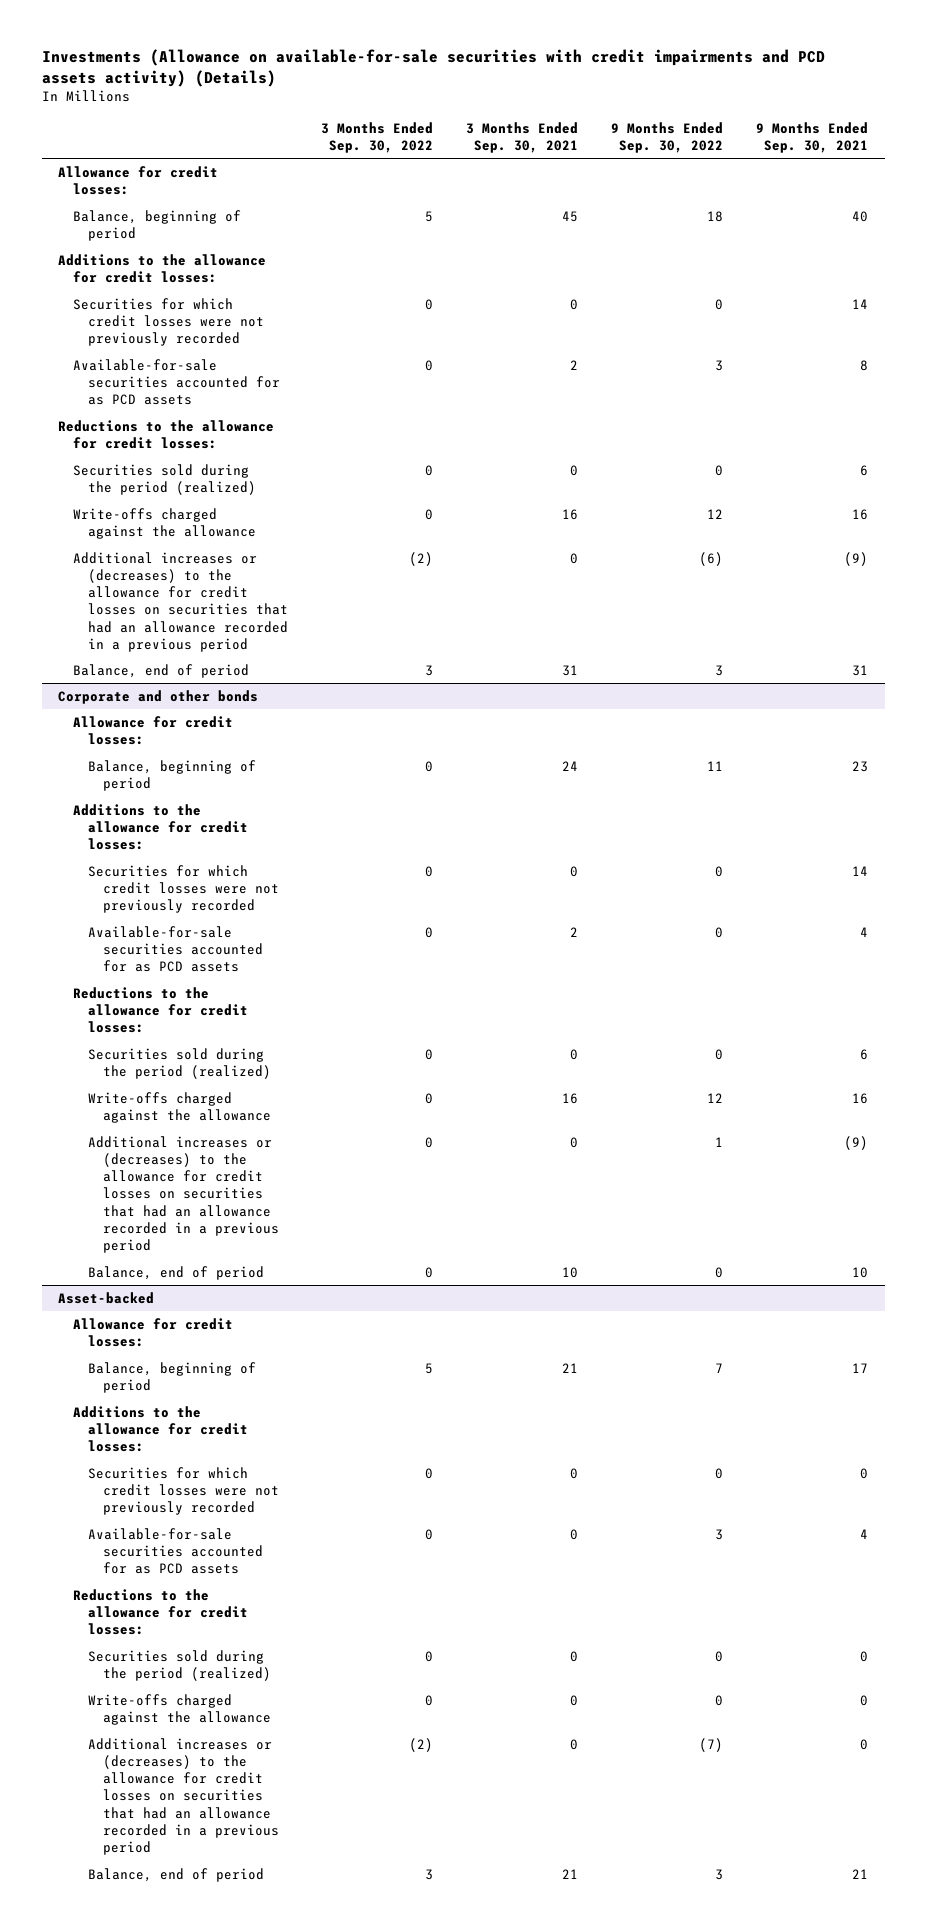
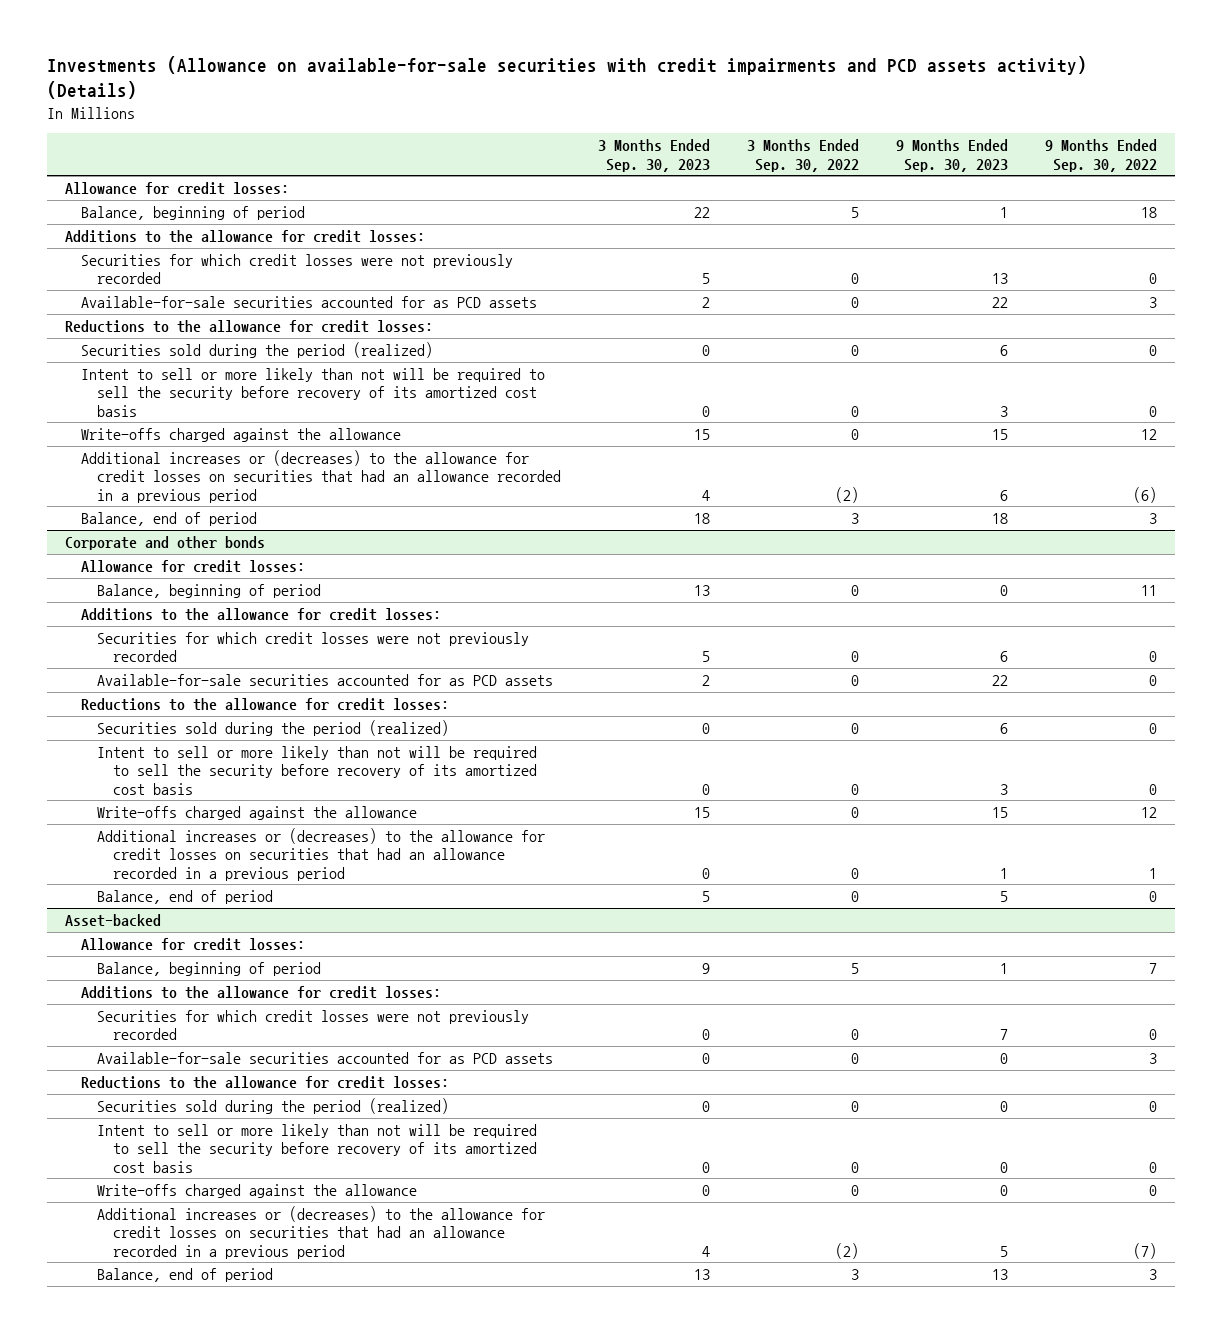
- | 3 Months Ended Sep. 30, 2022 | 3 Months Ended Sep. 30, 2021 | 9 Months Ended Sep. 30, 2022 | 9 Months Ended Sep. 30, 2021
+ | 3 Months Ended Sep. 30, 2023 | 3 Months Ended Sep. 30, 2022 | 9 Months Ended Sep. 30, 2023 | 9 Months Ended Sep. 30, 2022
+ Intent to sell or more likely than not will be required to sell the security before recovery of its amortized cost basis | 0 | 0 | 3 | 0
@ Corporate and other bonds
+ Intent to sell or more likely than not will be required to sell the security before recovery of its amortized cost basis | 0 | 0 | 3 | 0
@ Asset-backed
+ Intent to sell or more likely than not will be required to sell the security before recovery of its amortized cost basis | 0 | 0 | 0 | 0

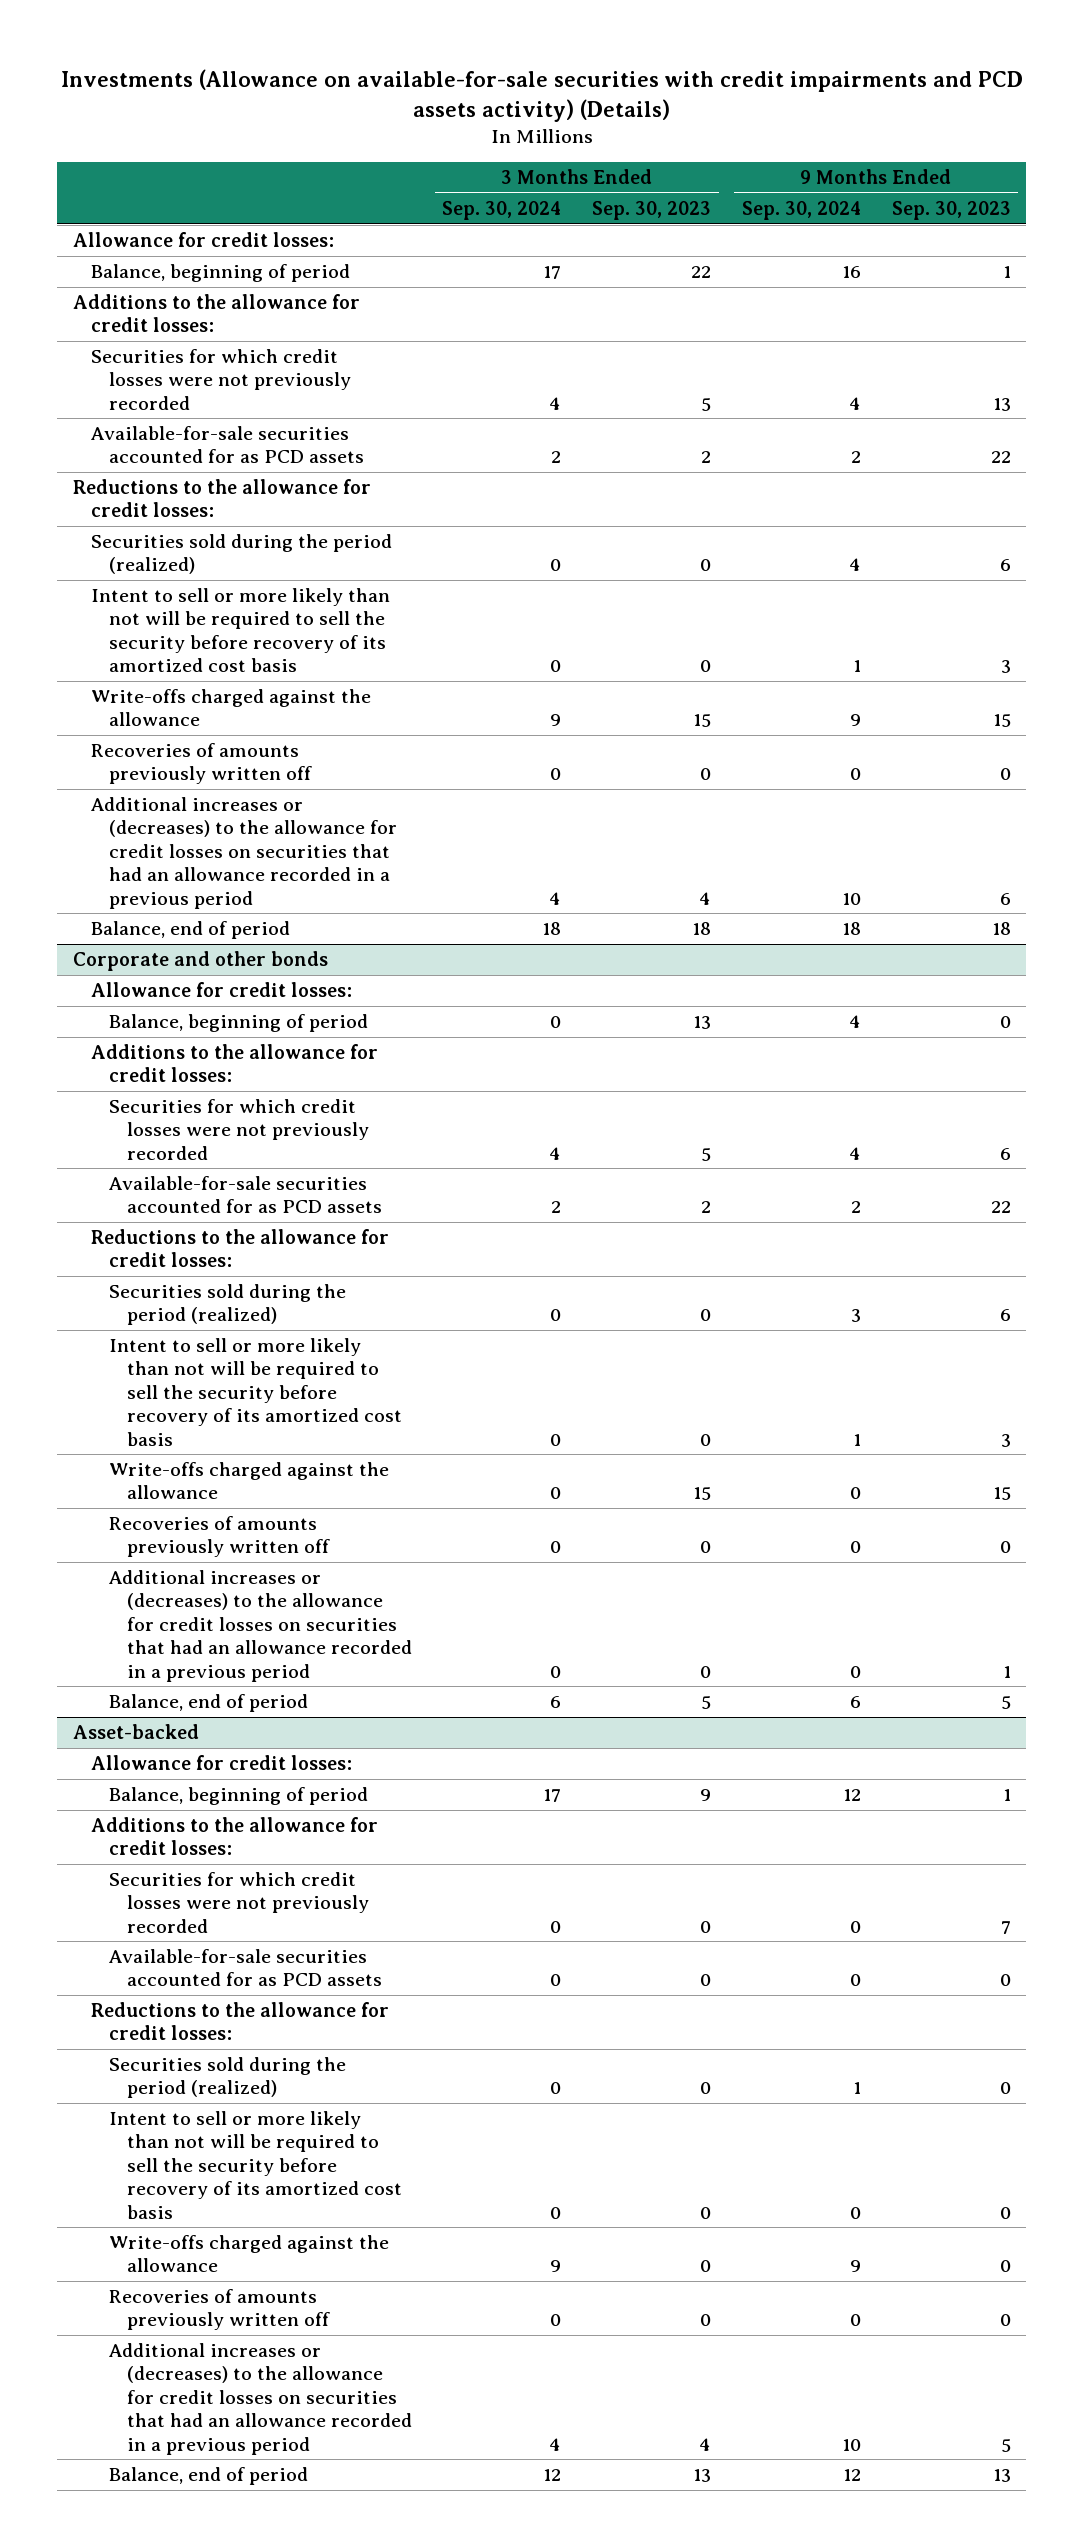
- | 3 Months Ended Sep. 30, 2023 | 3 Months Ended Sep. 30, 2022 | 9 Months Ended Sep. 30, 2023 | 9 Months Ended Sep. 30, 2022
+ | 3 Months Ended Sep. 30, 2024 | 3 Months Ended Sep. 30, 2023 | 9 Months Ended Sep. 30, 2024 | 9 Months Ended Sep. 30, 2023
+ Recoveries of amounts previously written off | 0 | 0 | 0 | 0
@ Corporate and other bonds
+ Recoveries of amounts previously written off | 0 | 0 | 0 | 0
@ Asset-backed
+ Recoveries of amounts previously written off | 0 | 0 | 0 | 0

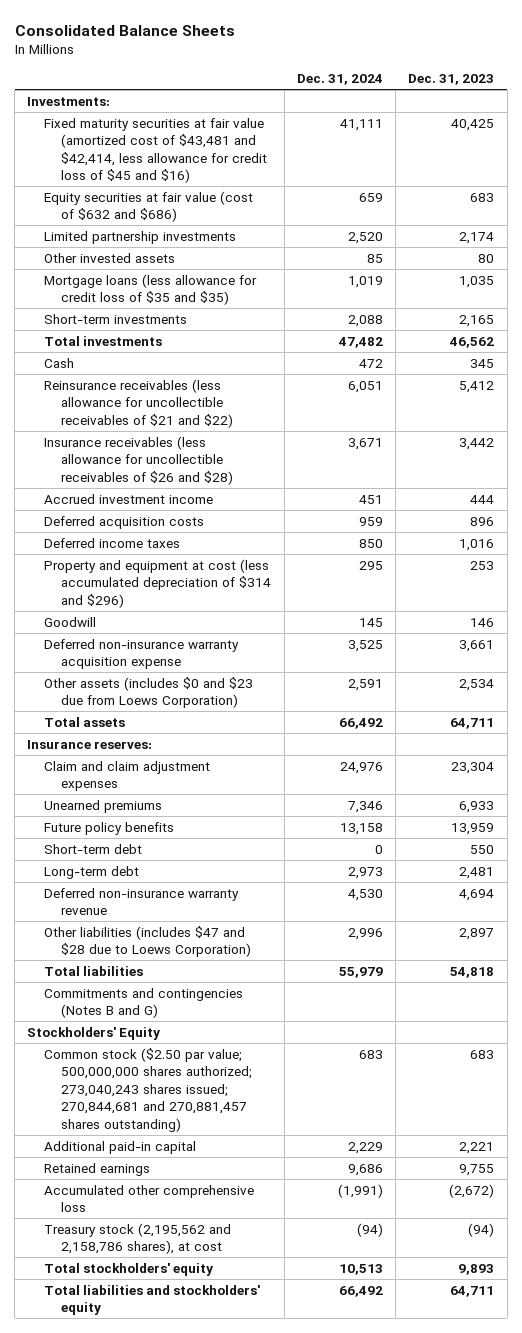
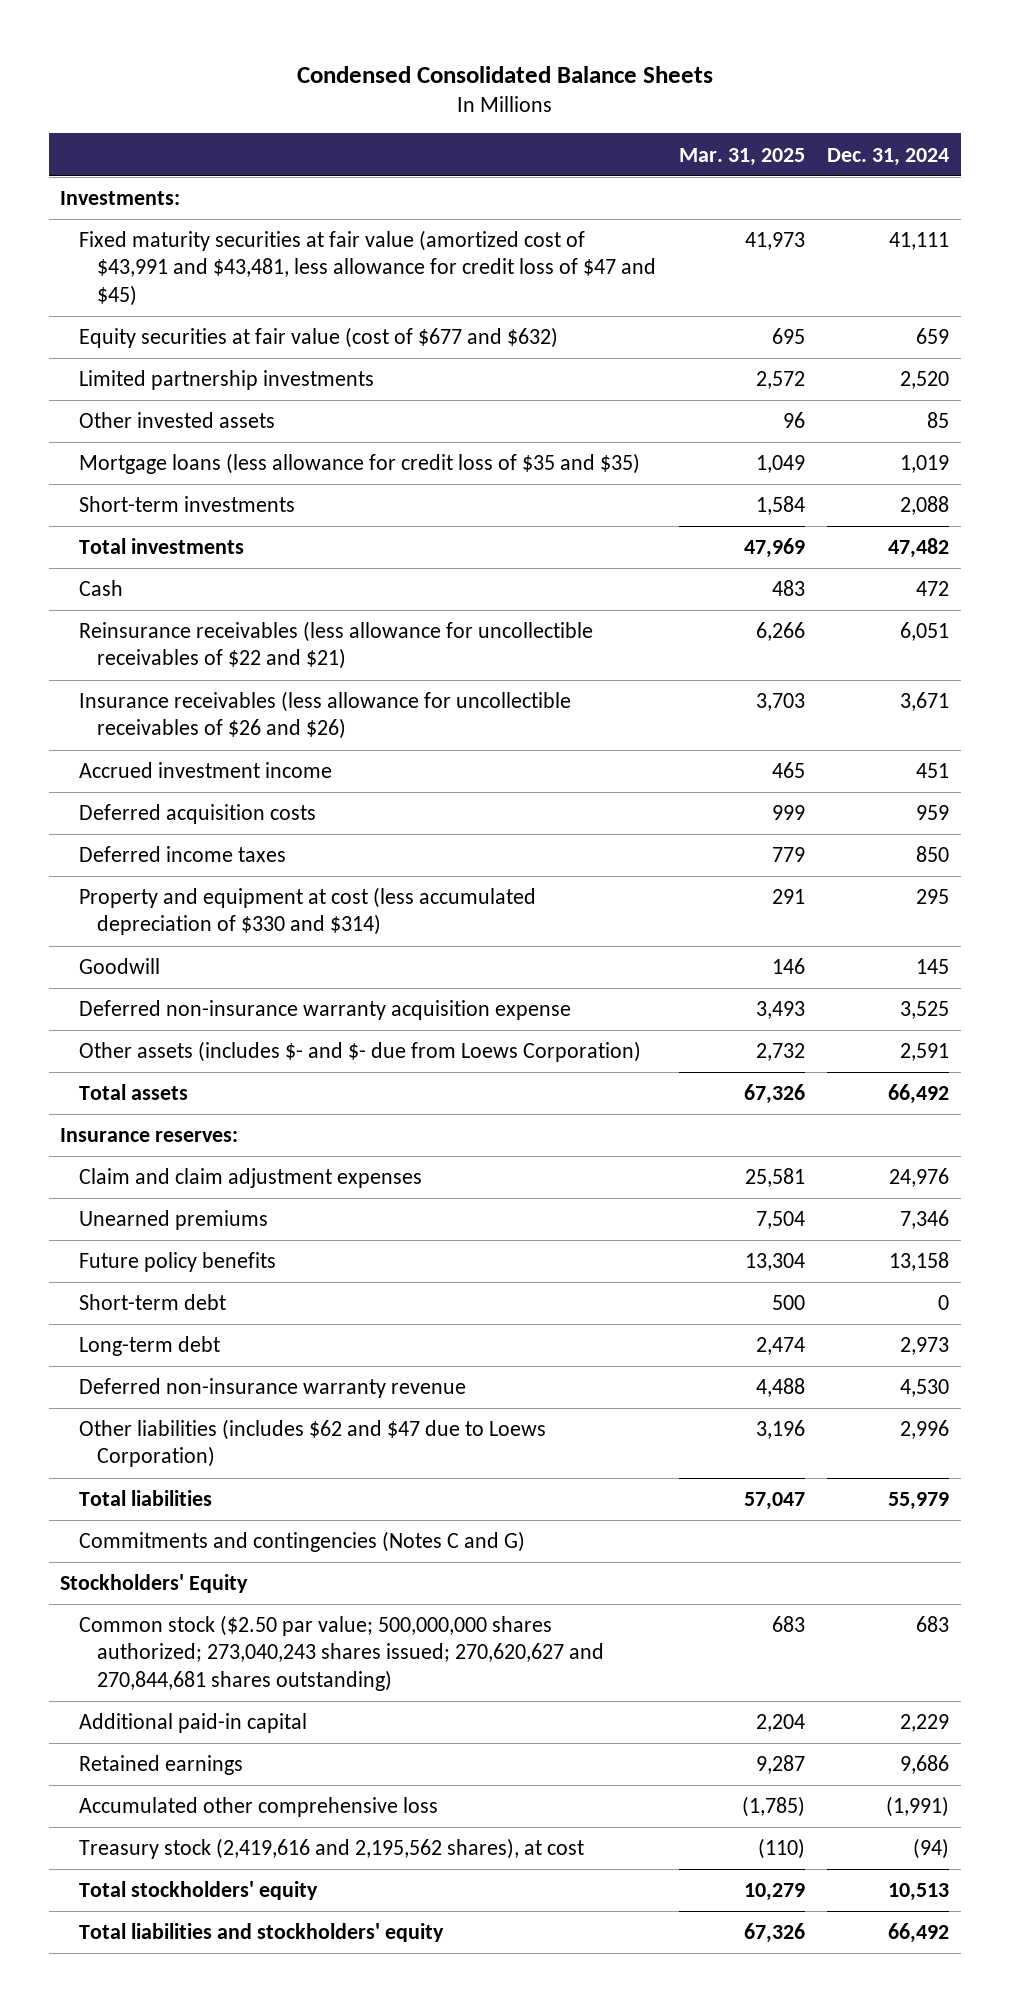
- Consolidated Balance Sheets
+ Condensed Consolidated Balance Sheets
- | Dec. 31, 2024 | Dec. 31, 2023
+ | Mar. 31, 2025 | Dec. 31, 2024
- Fixed maturity securities at fair value (amortized cost of $43,481 and $42,414, less allowance for credit loss of $45 and $16) | 41,111 | 40,425
- Equity securities at fair value (cost of $632 and $686) | 659 | 683
+ Fixed maturity securities at fair value (amortized cost of $43,991 and $43,481, less allowance for credit loss of $47 and $45) | 41,973 | 41,111
+ Equity securities at fair value (cost of $677 and $632) | 695 | 659
- Reinsurance receivables (less allowance for uncollectible receivables of $21 and $22) | 6,051 | 5,412
- Insurance receivables (less allowance for uncollectible receivables of $26 and $28) | 3,671 | 3,442
+ Reinsurance receivables (less allowance for uncollectible receivables of $22 and $21) | 6,266 | 6,051
+ Insurance receivables (less allowance for uncollectible receivables of $26 and $26) | 3,703 | 3,671
- Property and equipment at cost (less accumulated depreciation of $314 and $296) | 295 | 253
+ Property and equipment at cost (less accumulated depreciation of $330 and $314) | 291 | 295
- Other assets (includes $0 and $23 due from Loews Corporation) | 2,591 | 2,534
+ Other assets (includes $- and $- due from Loews Corporation) | 2,732 | 2,591
- Other liabilities (includes $47 and $28 due to Loews Corporation) | 2,996 | 2,897
+ Other liabilities (includes $62 and $47 due to Loews Corporation) | 3,196 | 2,996
- Commitments and contingencies (Notes B and G)
+ Commitments and contingencies (Notes C and G)
- Common stock ($2.50 par value; 500,000,000 shares authorized; 273,040,243 shares issued; 270,844,681 and 270,881,457 shares outstanding) | 683 | 683
+ Common stock ($2.50 par value; 500,000,000 shares authorized; 273,040,243 shares issued; 270,620,627 and 270,844,681 shares outstanding) | 683 | 683
- Treasury stock (2,195,562 and 2,158,786 shares), at cost | (94) | (94)
+ Treasury stock (2,419,616 and 2,195,562 shares), at cost | (110) | (94)

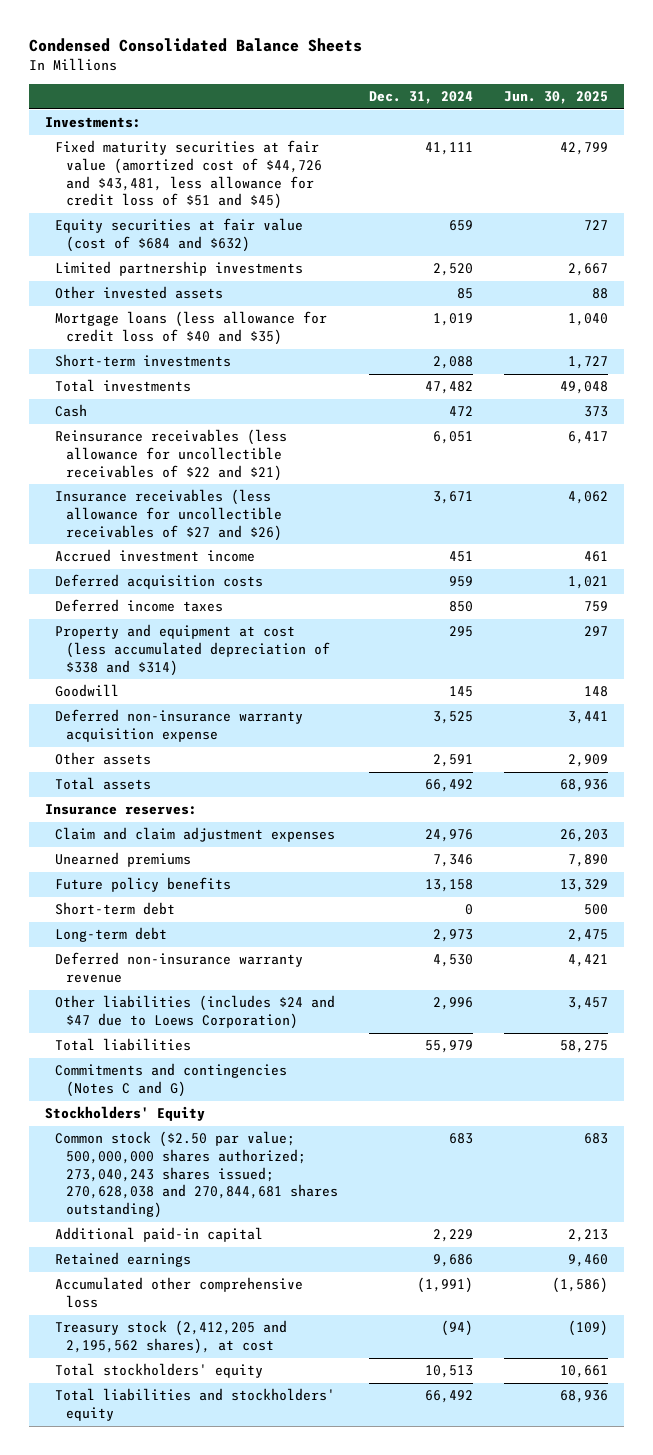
- | Mar. 31, 2025 | Dec. 31, 2024
+ | Dec. 31, 2024 | Jun. 30, 2025
- Fixed maturity securities at fair value (amortized cost of $43,991 and $43,481, less allowance for credit loss of $47 and $45) | 41,973 | 41,111
- Equity securities at fair value (cost of $677 and $632) | 695 | 659
+ Fixed maturity securities at fair value (amortized cost of $44,726 and $43,481, less allowance for credit loss of $51 and $45) | 41,111 | 42,799
+ Equity securities at fair value (cost of $684 and $632) | 659 | 727
- Mortgage loans (less allowance for credit loss of $35 and $35) | 1,049 | 1,019
+ Mortgage loans (less allowance for credit loss of $40 and $35) | 1,019 | 1,040
- Insurance receivables (less allowance for uncollectible receivables of $26 and $26) | 3,703 | 3,671
+ Insurance receivables (less allowance for uncollectible receivables of $27 and $26) | 3,671 | 4,062
- Property and equipment at cost (less accumulated depreciation of $330 and $314) | 291 | 295
+ Property and equipment at cost (less accumulated depreciation of $338 and $314) | 295 | 297
- Other assets (includes $- and $- due from Loews Corporation) | 2,732 | 2,591
+ Other assets | 2,591 | 2,909
- Other liabilities (includes $62 and $47 due to Loews Corporation) | 3,196 | 2,996
+ Other liabilities (includes $24 and $47 due to Loews Corporation) | 2,996 | 3,457
- Common stock ($2.50 par value; 500,000,000 shares authorized; 273,040,243 shares issued; 270,620,627 and 270,844,681 shares outstanding) | 683 | 683
+ Common stock ($2.50 par value; 500,000,000 shares authorized; 273,040,243 shares issued; 270,628,038 and 270,844,681 shares outstanding) | 683 | 683
- Treasury stock (2,419,616 and 2,195,562 shares), at cost | (110) | (94)
+ Treasury stock (2,412,205 and 2,195,562 shares), at cost | (94) | (109)

